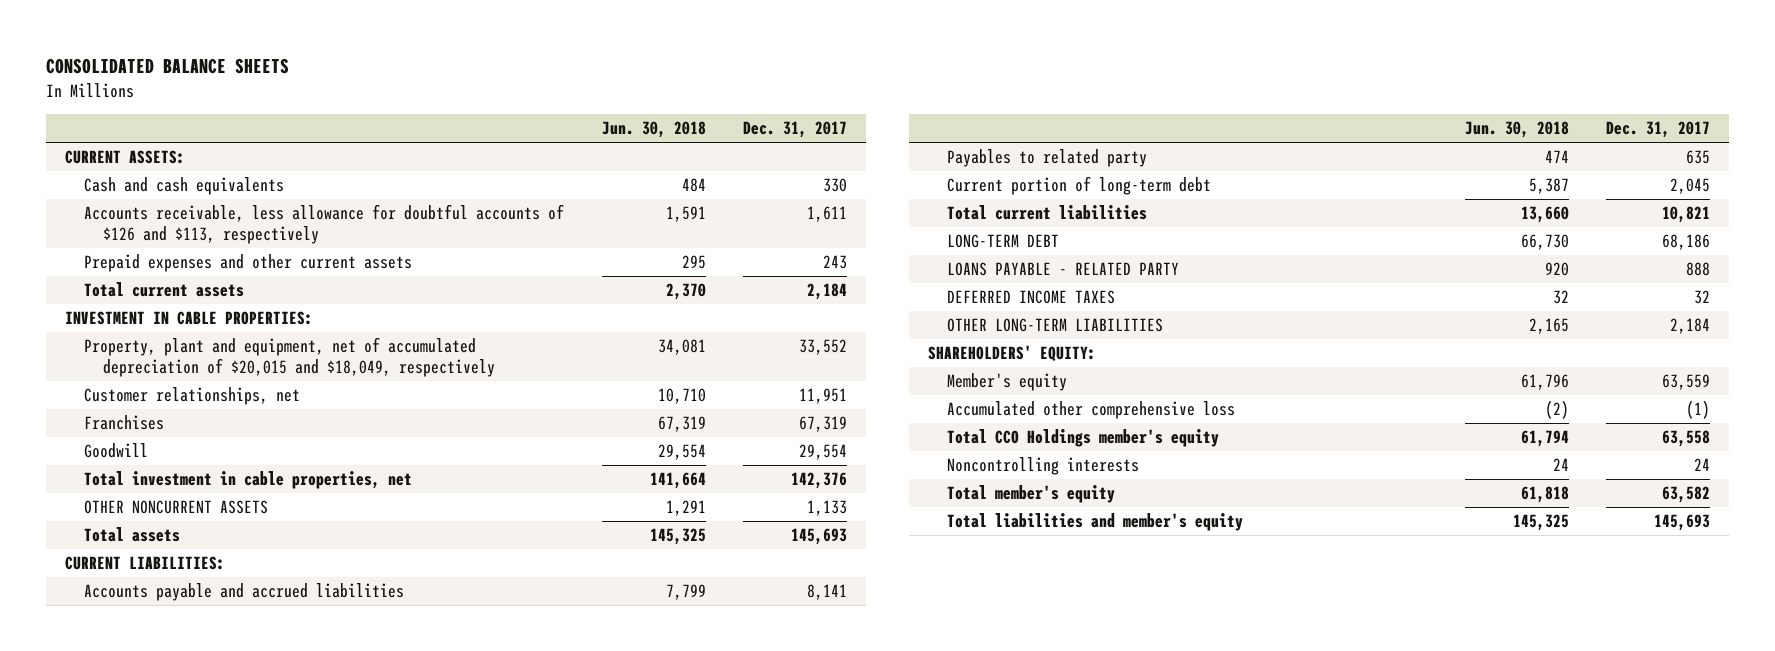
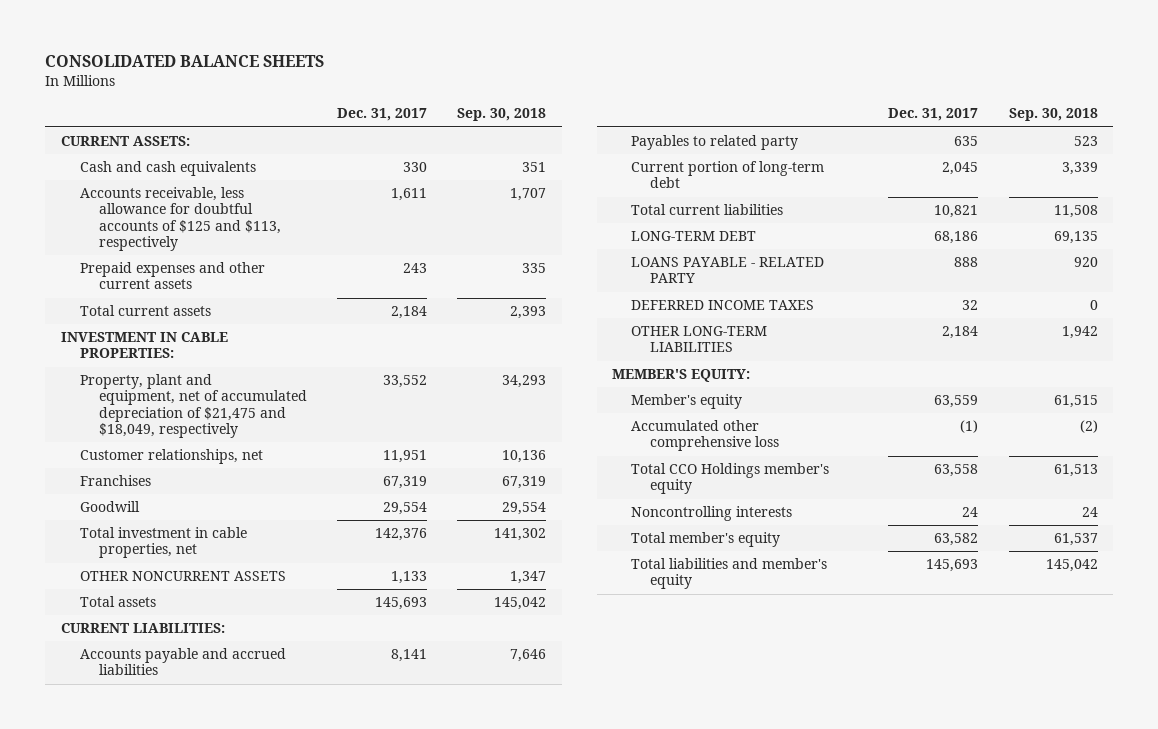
- | Jun. 30, 2018 | Dec. 31, 2017
+ | Dec. 31, 2017 | Sep. 30, 2018
- Accounts receivable, less allowance for doubtful accounts of $126 and $113, respectively | 1,591 | 1,611
+ Accounts receivable, less allowance for doubtful accounts of $125 and $113, respectively | 1,611 | 1,707
- Property, plant and equipment, net of accumulated depreciation of $20,015 and $18,049, respectively | 34,081 | 33,552
+ Property, plant and equipment, net of accumulated depreciation of $21,475 and $18,049, respectively | 33,552 | 34,293
- SHAREHOLDERS' EQUITY:
+ MEMBER'S EQUITY:

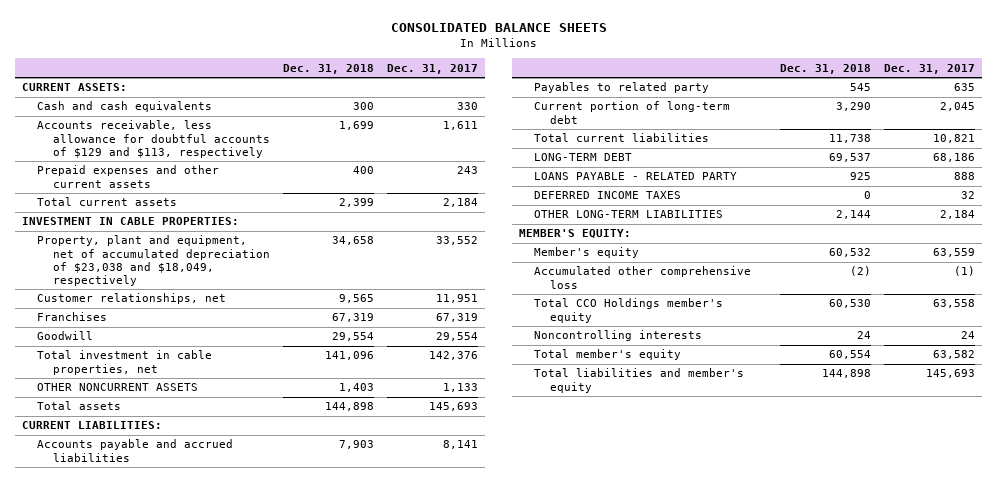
- | Dec. 31, 2017 | Sep. 30, 2018
+ | Dec. 31, 2018 | Dec. 31, 2017
- Accounts receivable, less allowance for doubtful accounts of $125 and $113, respectively | 1,611 | 1,707
+ Accounts receivable, less allowance for doubtful accounts of $129 and $113, respectively | 1,699 | 1,611
- Property, plant and equipment, net of accumulated depreciation of $21,475 and $18,049, respectively | 33,552 | 34,293
+ Property, plant and equipment, net of accumulated depreciation of $23,038 and $18,049, respectively | 34,658 | 33,552

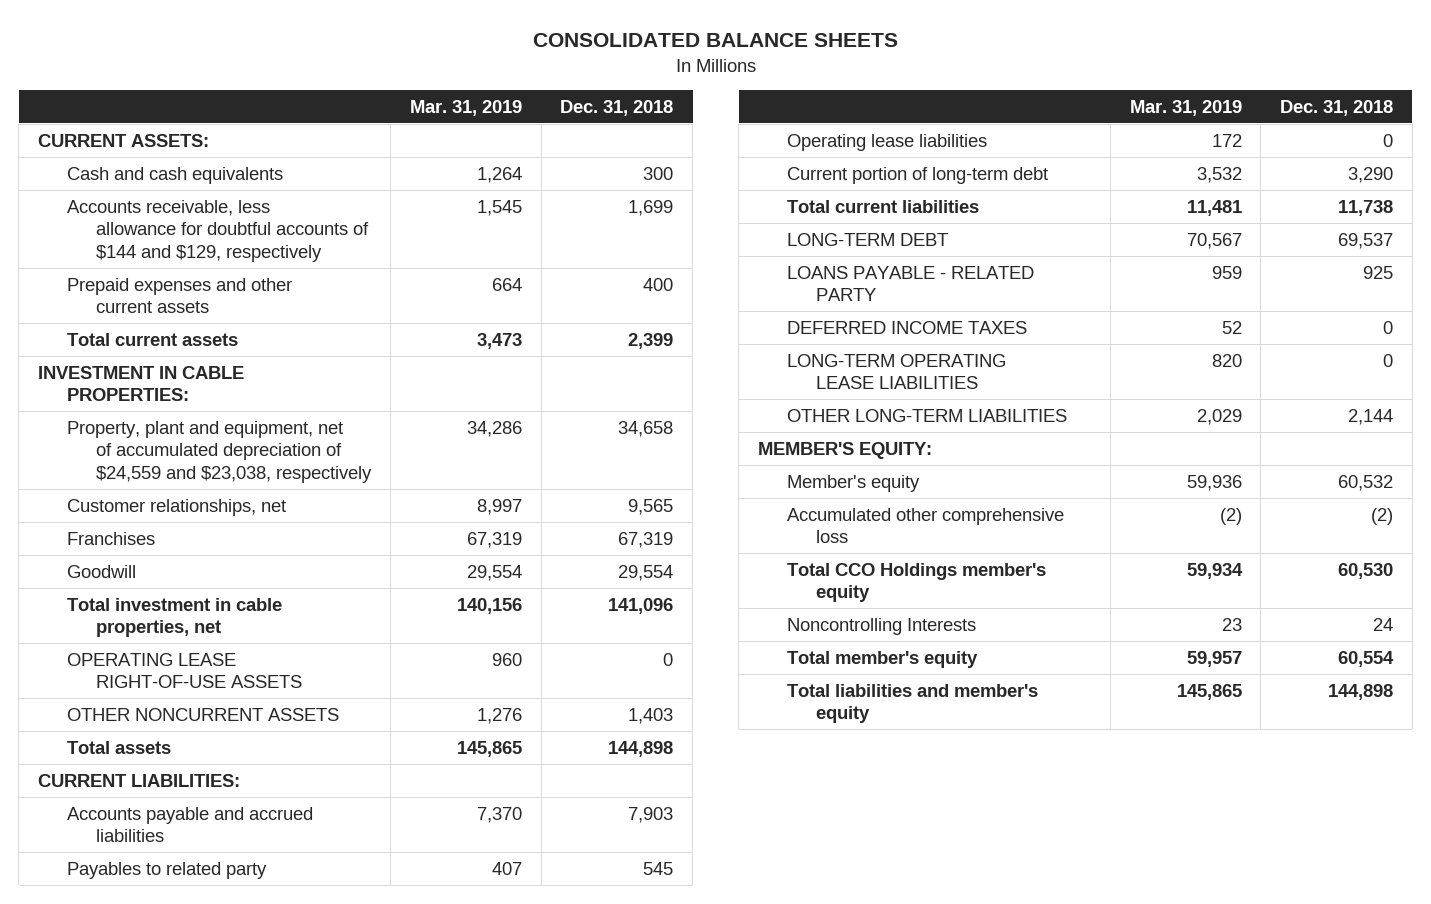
- | Dec. 31, 2018 | Dec. 31, 2017
+ | Mar. 31, 2019 | Dec. 31, 2018
- Accounts receivable, less allowance for doubtful accounts of $129 and $113, respectively | 1,699 | 1,611
+ Accounts receivable, less allowance for doubtful accounts of $144 and $129, respectively | 1,545 | 1,699
- Property, plant and equipment, net of accumulated depreciation of $23,038 and $18,049, respectively | 34,658 | 33,552
+ Property, plant and equipment, net of accumulated depreciation of $24,559 and $23,038, respectively | 34,286 | 34,658
+ OPERATING LEASE RIGHT-OF-USE ASSETS | 960 | 0
+ Operating lease liabilities | 172 | 0
+ LONG-TERM OPERATING LEASE LIABILITIES | 820 | 0
- Noncontrolling interests | 24 | 24
+ Noncontrolling Interests | 23 | 24

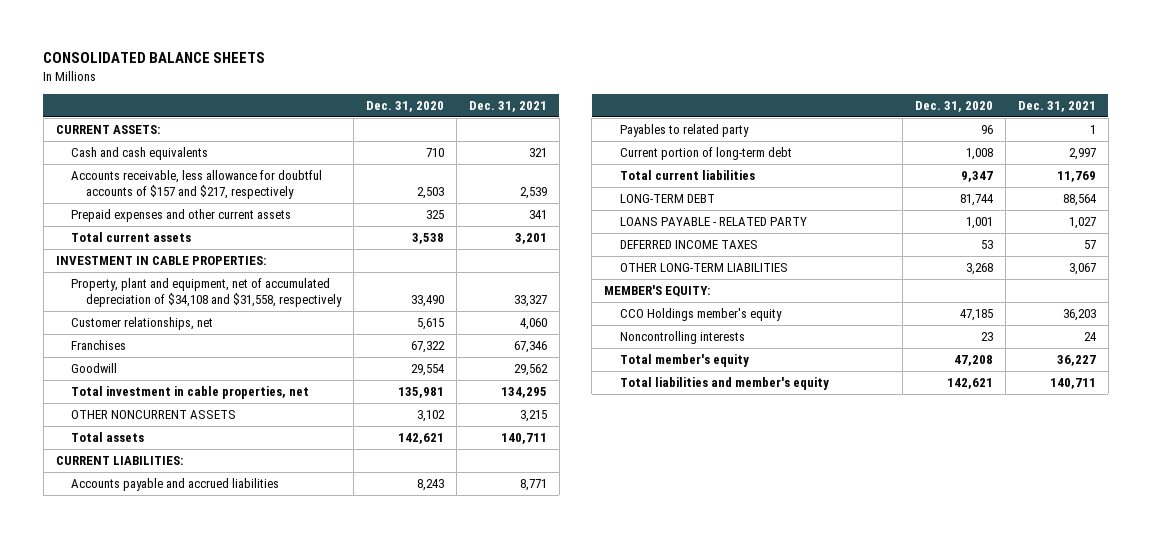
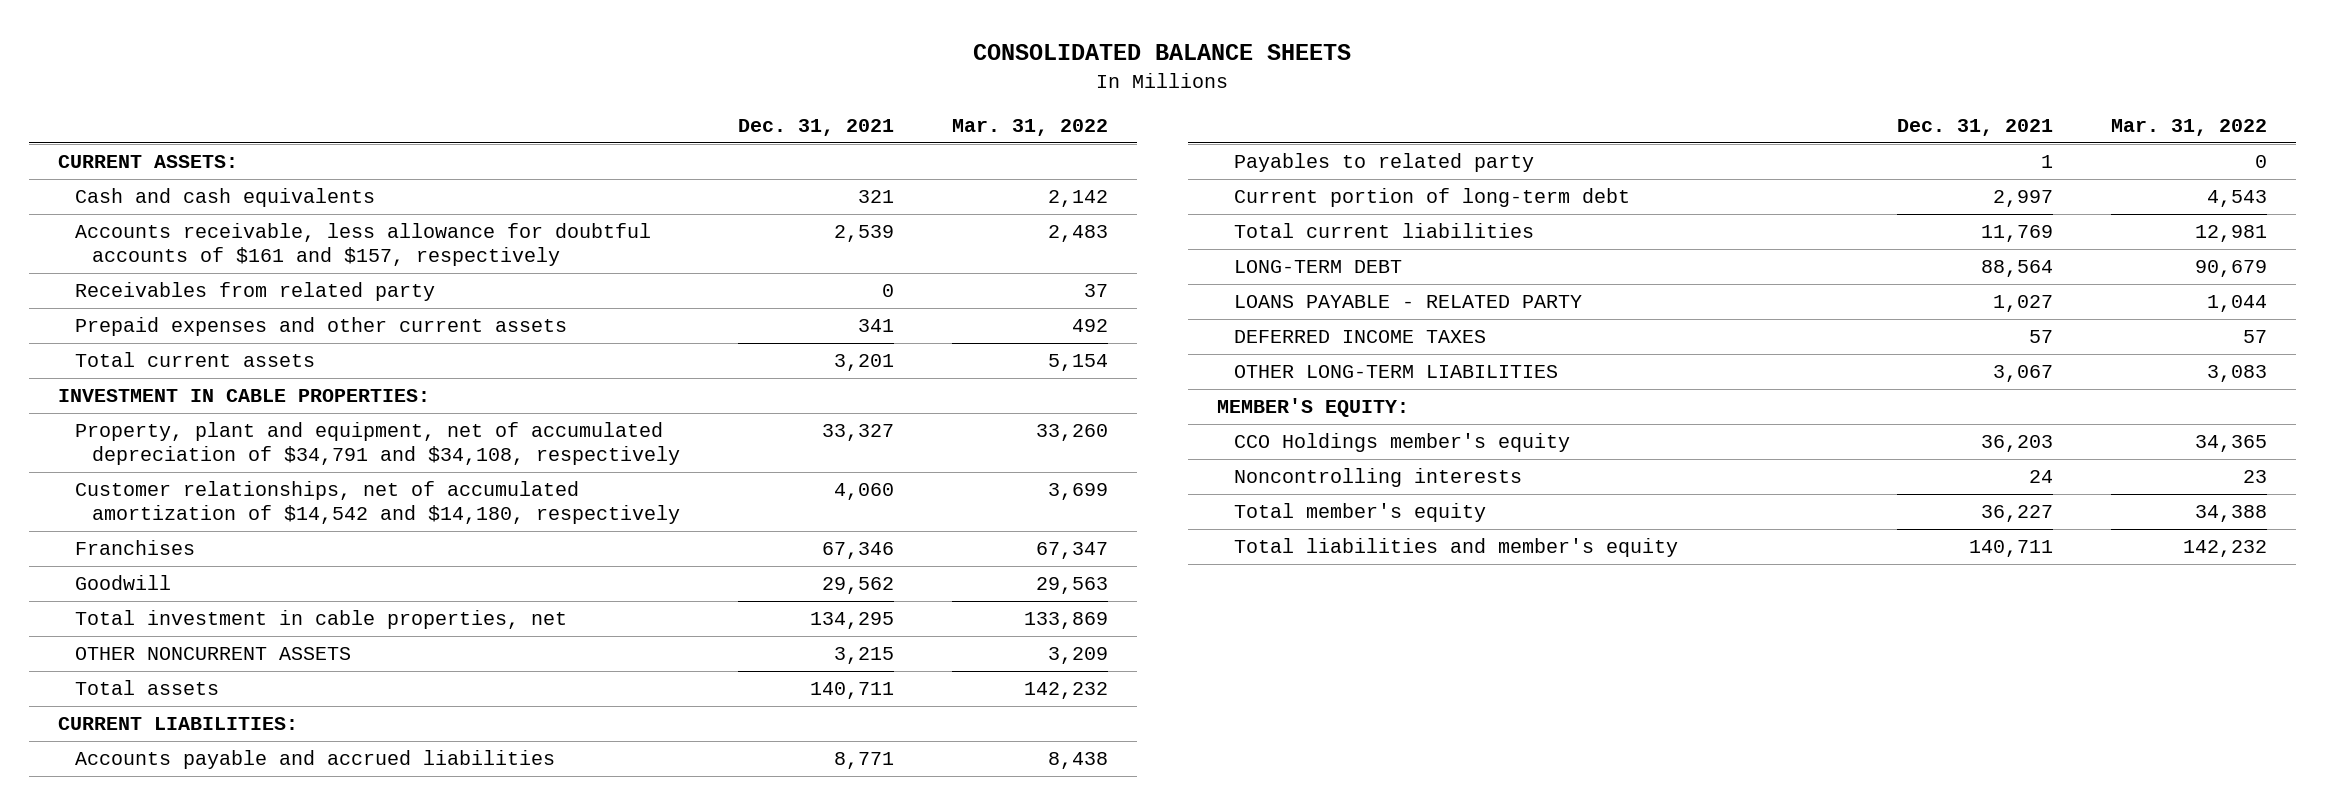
- | Dec. 31, 2020 | Dec. 31, 2021
+ | Dec. 31, 2021 | Mar. 31, 2022
- Accounts receivable, less allowance for doubtful accounts of $157 and $217, respectively | 2,503 | 2,539
+ Accounts receivable, less allowance for doubtful accounts of $161 and $157, respectively | 2,539 | 2,483
+ Receivables from related party | 0 | 37
- Property, plant and equipment, net of accumulated depreciation of $34,108 and $31,558, respectively | 33,490 | 33,327
- Customer relationships, net | 5,615 | 4,060
+ Property, plant and equipment, net of accumulated depreciation of $34,791 and $34,108, respectively | 33,327 | 33,260
+ Customer relationships, net of accumulated amortization of $14,542 and $14,180, respectively | 4,060 | 3,699

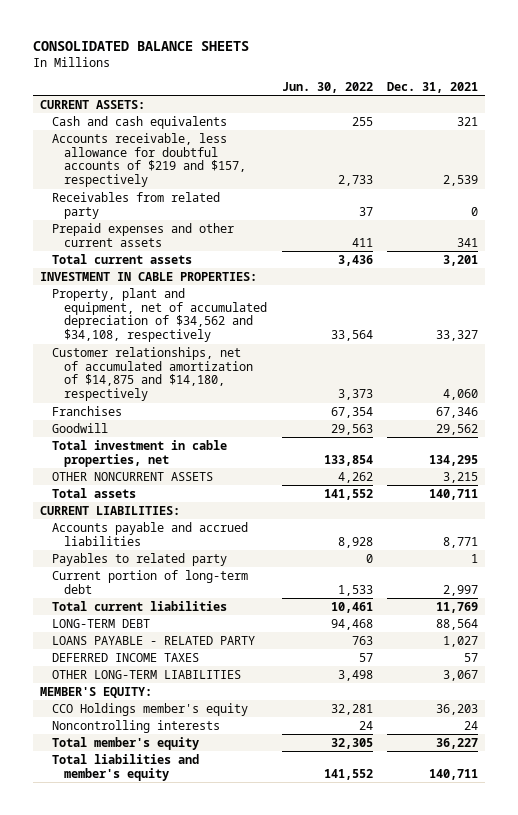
- | Dec. 31, 2021 | Mar. 31, 2022
+ | Jun. 30, 2022 | Dec. 31, 2021
- Accounts receivable, less allowance for doubtful accounts of $161 and $157, respectively | 2,539 | 2,483
+ Accounts receivable, less allowance for doubtful accounts of $219 and $157, respectively | 2,733 | 2,539
- Property, plant and equipment, net of accumulated depreciation of $34,791 and $34,108, respectively | 33,327 | 33,260
- Customer relationships, net of accumulated amortization of $14,542 and $14,180, respectively | 4,060 | 3,699
+ Property, plant and equipment, net of accumulated depreciation of $34,562 and $34,108, respectively | 33,564 | 33,327
+ Customer relationships, net of accumulated amortization of $14,875 and $14,180, respectively | 3,373 | 4,060

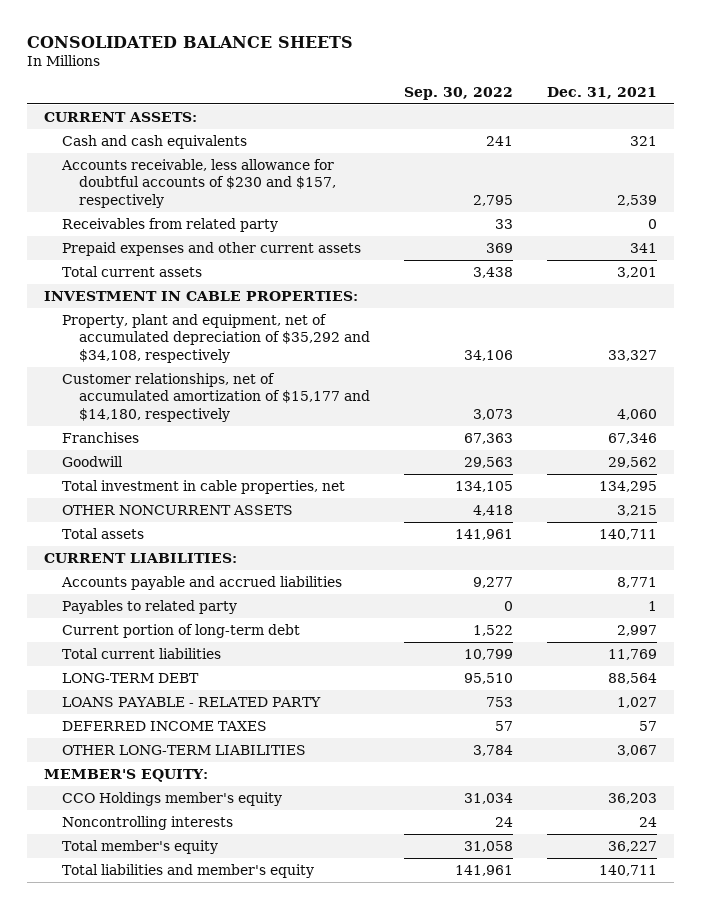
- | Jun. 30, 2022 | Dec. 31, 2021
+ | Sep. 30, 2022 | Dec. 31, 2021
- Accounts receivable, less allowance for doubtful accounts of $219 and $157, respectively | 2,733 | 2,539
+ Accounts receivable, less allowance for doubtful accounts of $230 and $157, respectively | 2,795 | 2,539
- Property, plant and equipment, net of accumulated depreciation of $34,562 and $34,108, respectively | 33,564 | 33,327
- Customer relationships, net of accumulated amortization of $14,875 and $14,180, respectively | 3,373 | 4,060
+ Property, plant and equipment, net of accumulated depreciation of $35,292 and $34,108, respectively | 34,106 | 33,327
+ Customer relationships, net of accumulated amortization of $15,177 and $14,180, respectively | 3,073 | 4,060

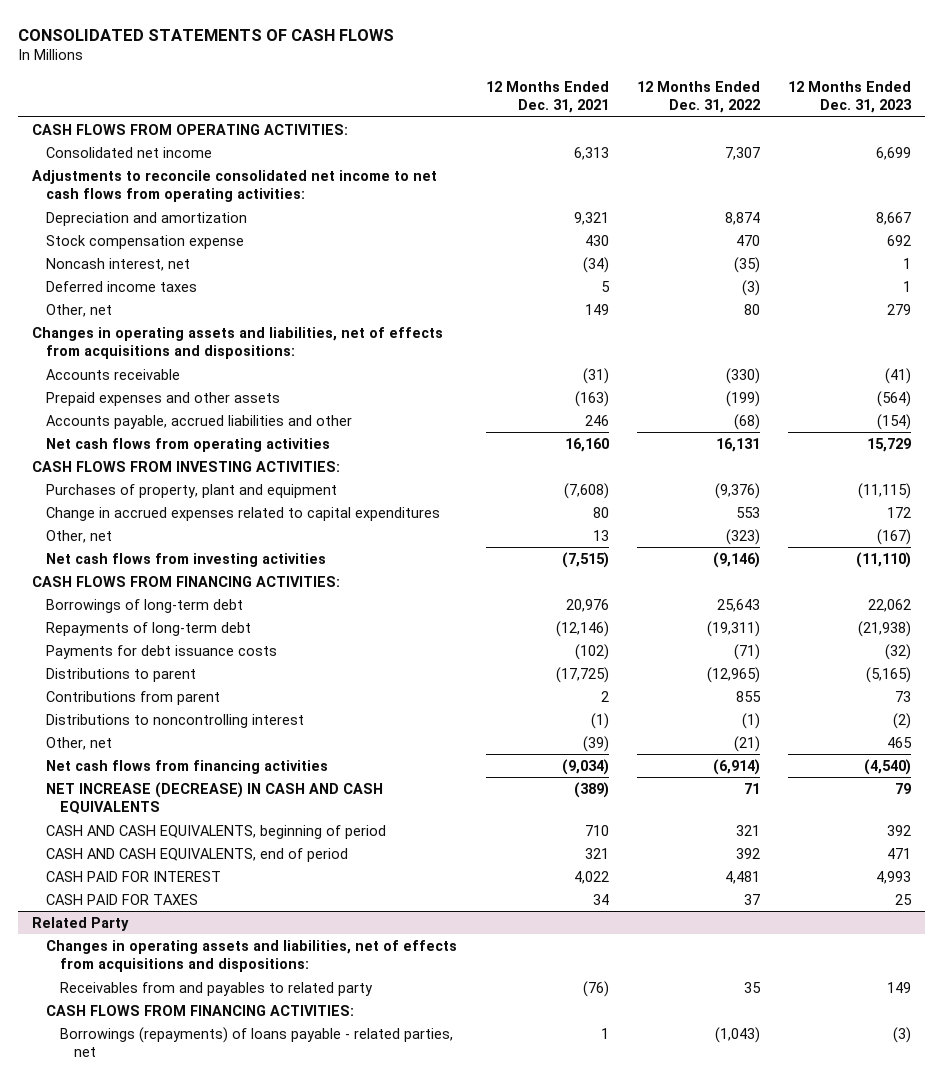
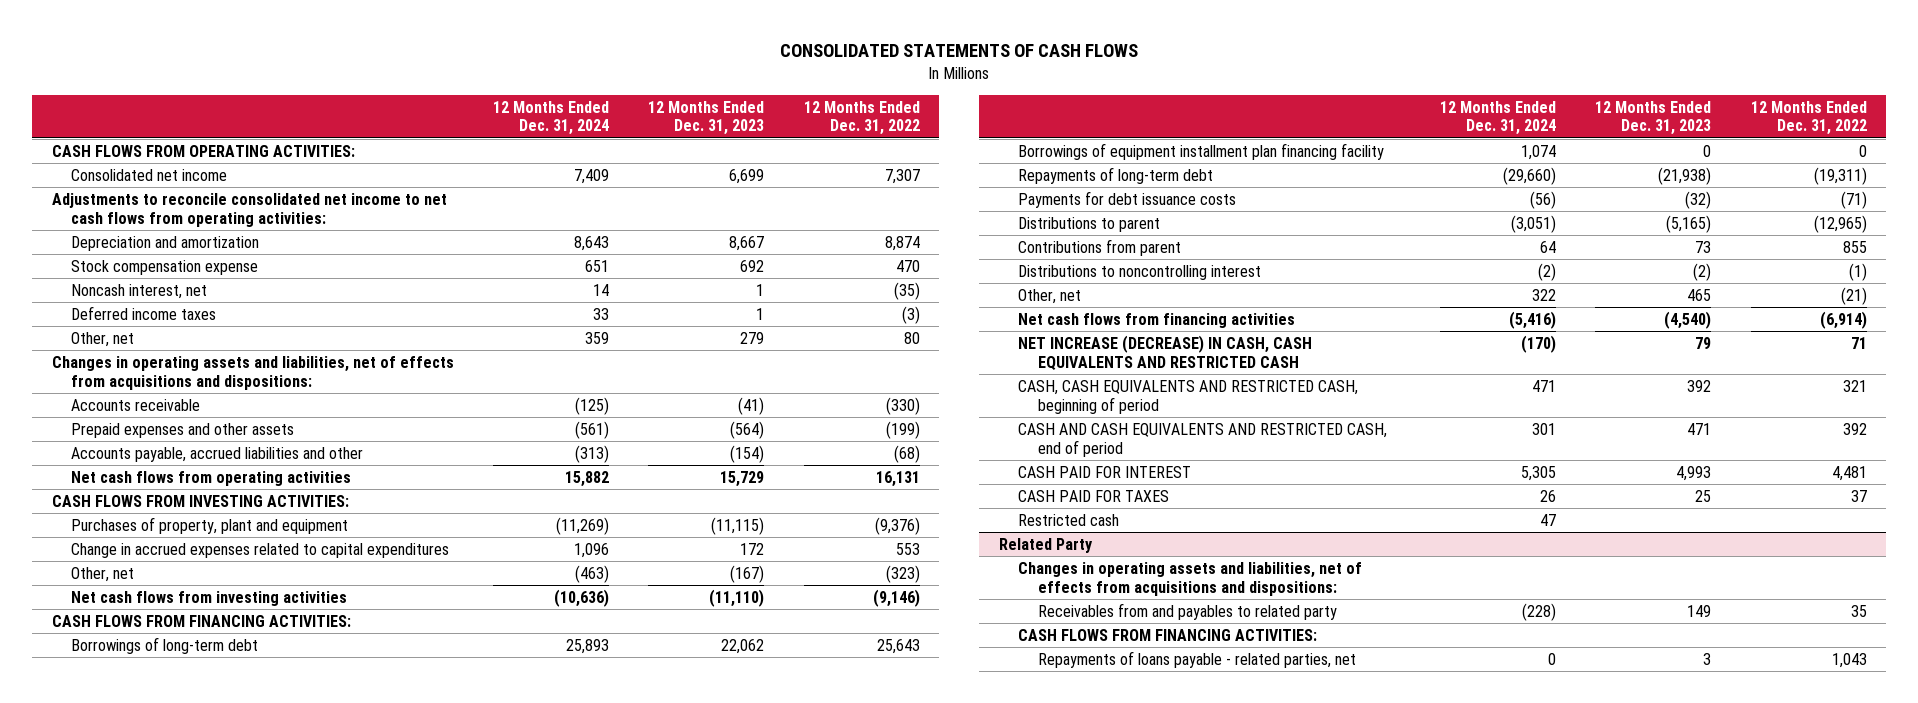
- | 12 Months Ended Dec. 31, 2021 | 12 Months Ended Dec. 31, 2022 | 12 Months Ended Dec. 31, 2023
+ | 12 Months Ended Dec. 31, 2024 | 12 Months Ended Dec. 31, 2023 | 12 Months Ended Dec. 31, 2022
+ Borrowings of equipment installment plan financing facility | 1,074 | 0 | 0
- NET INCREASE (DECREASE) IN CASH AND CASH EQUIVALENTS | (389) | 71 | 79
- CASH AND CASH EQUIVALENTS, beginning of period | 710 | 321 | 392
- CASH AND CASH EQUIVALENTS, end of period | 321 | 392 | 471
+ NET INCREASE (DECREASE) IN CASH, CASH EQUIVALENTS AND RESTRICTED CASH | (170) | 79 | 71
+ CASH, CASH EQUIVALENTS AND RESTRICTED CASH, beginning of period | 471 | 392 | 321
+ CASH AND CASH EQUIVALENTS AND RESTRICTED CASH, end of period | 301 | 471 | 392
+ Restricted cash | 47 | |
@ Related Party
- Borrowings (repayments) of loans payable - related parties, net | 1 | (1,043) | (3)
+ Repayments of loans payable - related parties, net | 0 | 3 | 1,043

